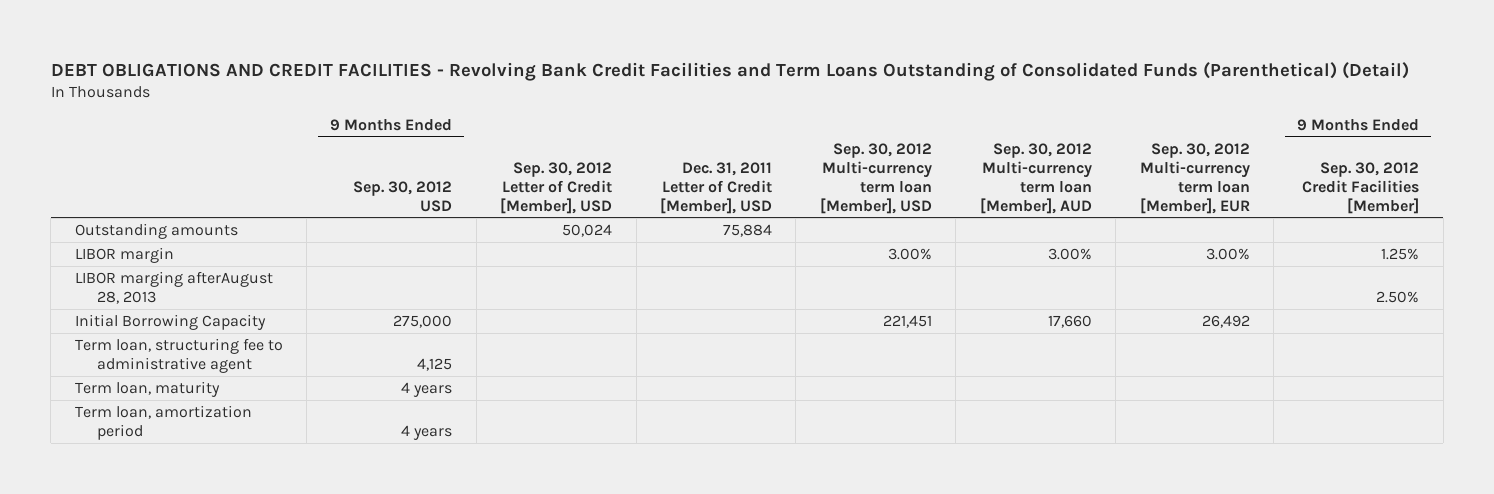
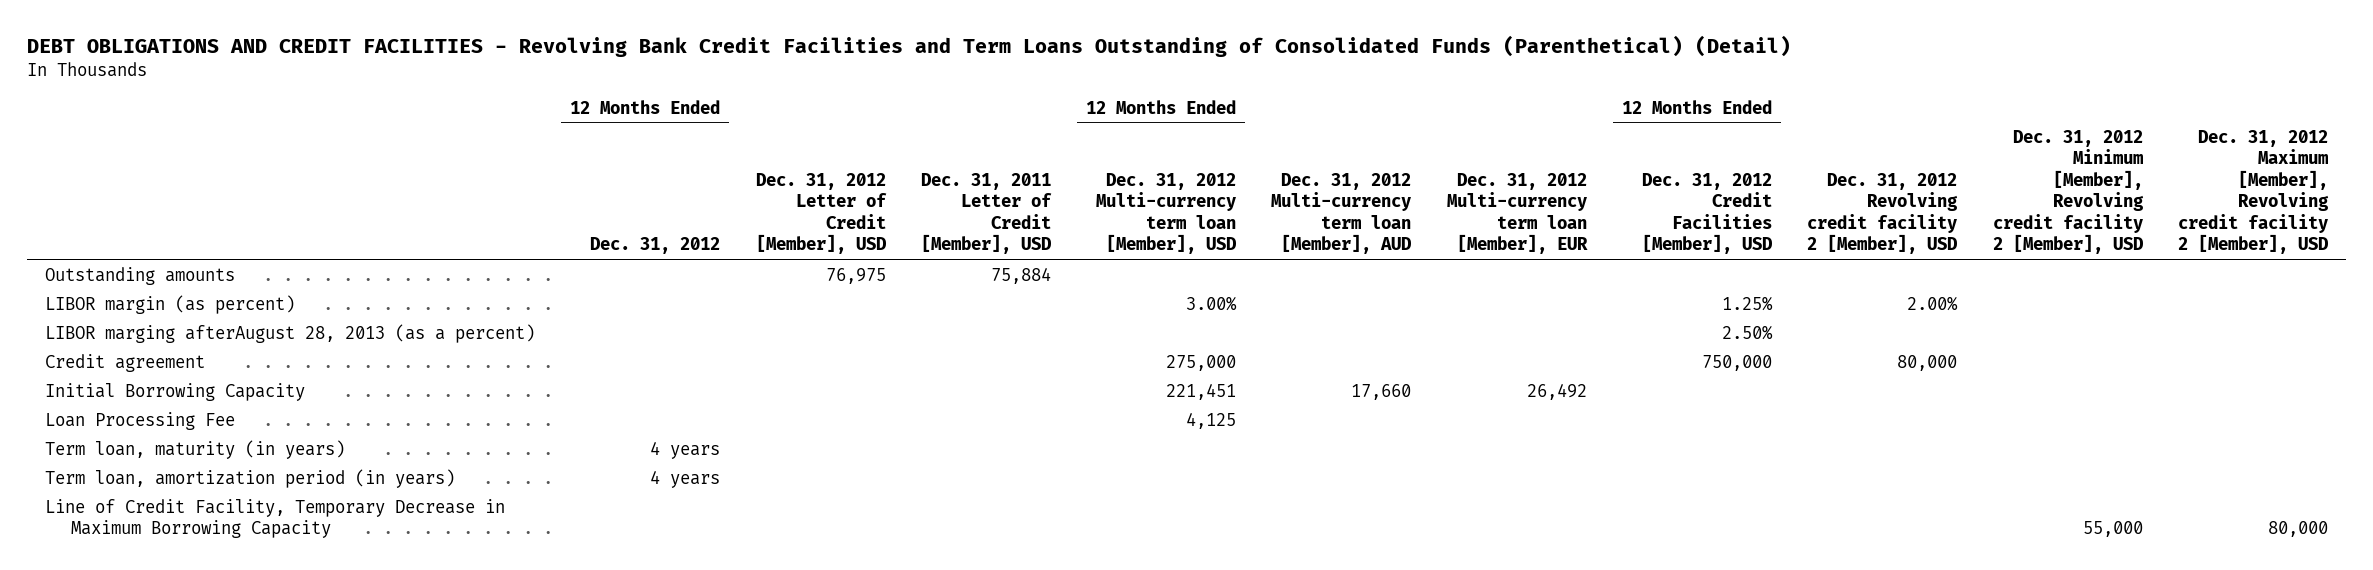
- | 9 Months Ended Sep. 30, 2012 USD | Sep. 30, 2012 Letter of Credit [Member], USD | Dec. 31, 2011 Letter of Credit [Member], USD | Sep. 30, 2012 Multi-currency term loan [Member], USD | Sep. 30, 2012 Multi-currency term loan [Member], AUD | Sep. 30, 2012 Multi-currency term loan [Member], EUR | 9 Months Ended Sep. 30, 2012 Credit Facilities [Member]
+ | 12 Months Ended Dec. 31, 2012 | Dec. 31, 2012 Letter of Credit [Member], USD | Dec. 31, 2011 Letter of Credit [Member], USD | 12 Months Ended Dec. 31, 2012 Multi-currency term loan [Member], USD | Dec. 31, 2012 Multi-currency term loan [Member], AUD | Dec. 31, 2012 Multi-currency term loan [Member], EUR | 12 Months Ended Dec. 31, 2012 Credit Facilities [Member], USD | Dec. 31, 2012 Revolving credit facility 2 [Member], USD | Dec. 31, 2012 Minimum [Member], Revolving credit facility 2 [Member], USD | Dec. 31, 2012 Maximum [Member], Revolving credit facility 2 [Member], USD
- LIBOR margin | | | | 3.00% | 3.00% | 3.00% | 1.25%
- LIBOR marging afterAugust 28, 2013 | | | | | | | 2.50%
+ LIBOR margin (as percent) | | | | 3.00% | | | 1.25% | 2.00% | |
+ LIBOR marging afterAugust 28, 2013 (as a percent) | | | | | | | 2.50% | | |
+ Credit agreement | | | | 275,000 | | | 750,000 | 80,000 | |
- Term loan, structuring fee to administrative agent | 4,125 | | | | | |
- Term loan, maturity | 4 years | | | | | |
- Term loan, amortization period | 4 years | | | | | |
+ Loan Processing Fee | | | | 4,125 | | | | | |
+ Term loan, maturity (in years) | 4 years | | | | | | | | |
+ Term loan, amortization period (in years) | 4 years | | | | | | | | |
+ Line of Credit Facility, Temporary Decrease in Maximum Borrowing Capacity | | | | | | | | | 55,000 | 80,000

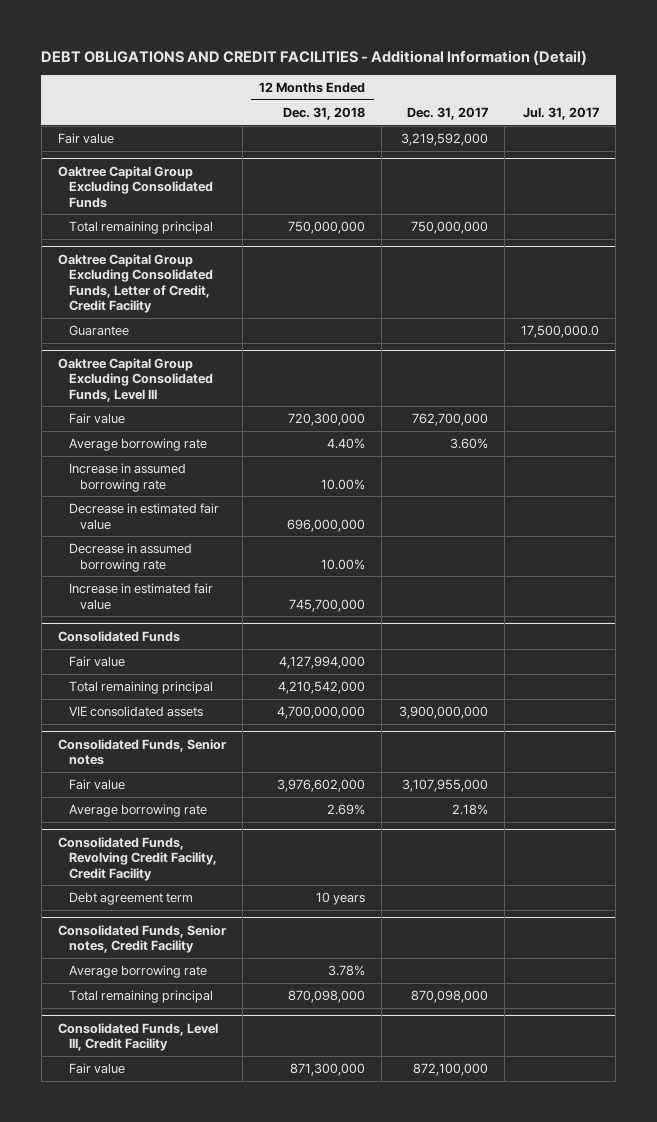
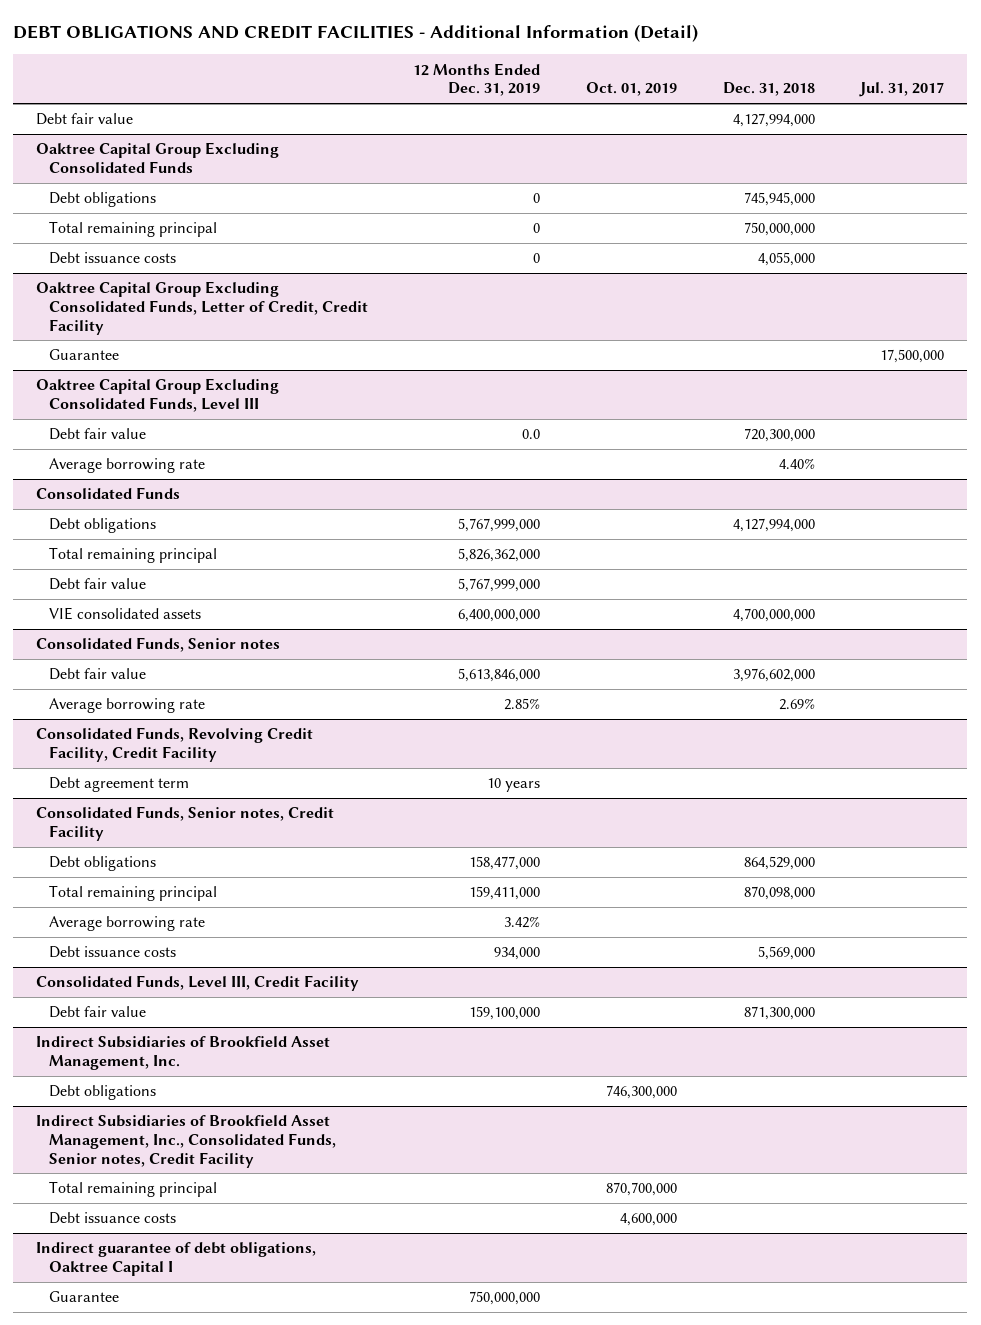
- | 12 Months Ended Dec. 31, 2018 | Dec. 31, 2017 | Jul. 31, 2017
+ | 12 Months Ended Dec. 31, 2019 | Oct. 01, 2019 | Dec. 31, 2018 | Jul. 31, 2017
- Fair value | | 3,219,592,000 |
+ Debt fair value | | | 4,127,994,000 |
@ Oaktree Capital Group Excluding Consolidated Funds
+ Debt obligations | 0 | | 745,945,000 |
+ Debt issuance costs | 0 | | 4,055,000 |
@ Oaktree Capital Group Excluding Consolidated Funds, Letter of Credit, Credit Facility
- Guarantee | | | 17,500,000.0
+ Guarantee | | | | 17,500,000
@ Oaktree Capital Group Excluding Consolidated Funds, Level III
- Fair value | 720,300,000 | 762,700,000 |
+ Debt fair value | 0.0 | | 720,300,000 |
- Increase in assumed borrowing rate | 10.00% | |
- Decrease in estimated fair value | 696,000,000 | |
- Decrease in assumed borrowing rate | 10.00% | |
- Increase in estimated fair value | 745,700,000 | |
@ Consolidated Funds
- Fair value | 4,127,994,000 | |
+ Debt obligations | 5,767,999,000 | | 4,127,994,000 |
+ Debt fair value | 5,767,999,000 | | |
@ Consolidated Funds, Senior notes
- Fair value | 3,976,602,000 | 3,107,955,000 |
+ Debt fair value | 5,613,846,000 | | 3,976,602,000 |
@ Consolidated Funds, Senior notes, Credit Facility
+ Debt obligations | 158,477,000 | | 864,529,000 |
moved down: Average borrowing rate | 3.42% | | |
+ Debt issuance costs | 934,000 | | 5,569,000 |
@ Consolidated Funds, Level III, Credit Facility
- Fair value | 871,300,000 | 872,100,000 |
+ Debt fair value | 159,100,000 | | 871,300,000 |
+ Indirect Subsidiaries of Brookfield Asset Management, Inc.
+ Debt obligations | | 746,300,000 | |
+ Indirect Subsidiaries of Brookfield Asset Management, Inc., Consolidated Funds, Senior notes, Credit Facility
+ Total remaining principal | | 870,700,000 | |
+ Debt issuance costs | | 4,600,000 | |
+ Indirect guarantee of debt obligations, Oaktree Capital I
+ Guarantee | 750,000,000 | | |

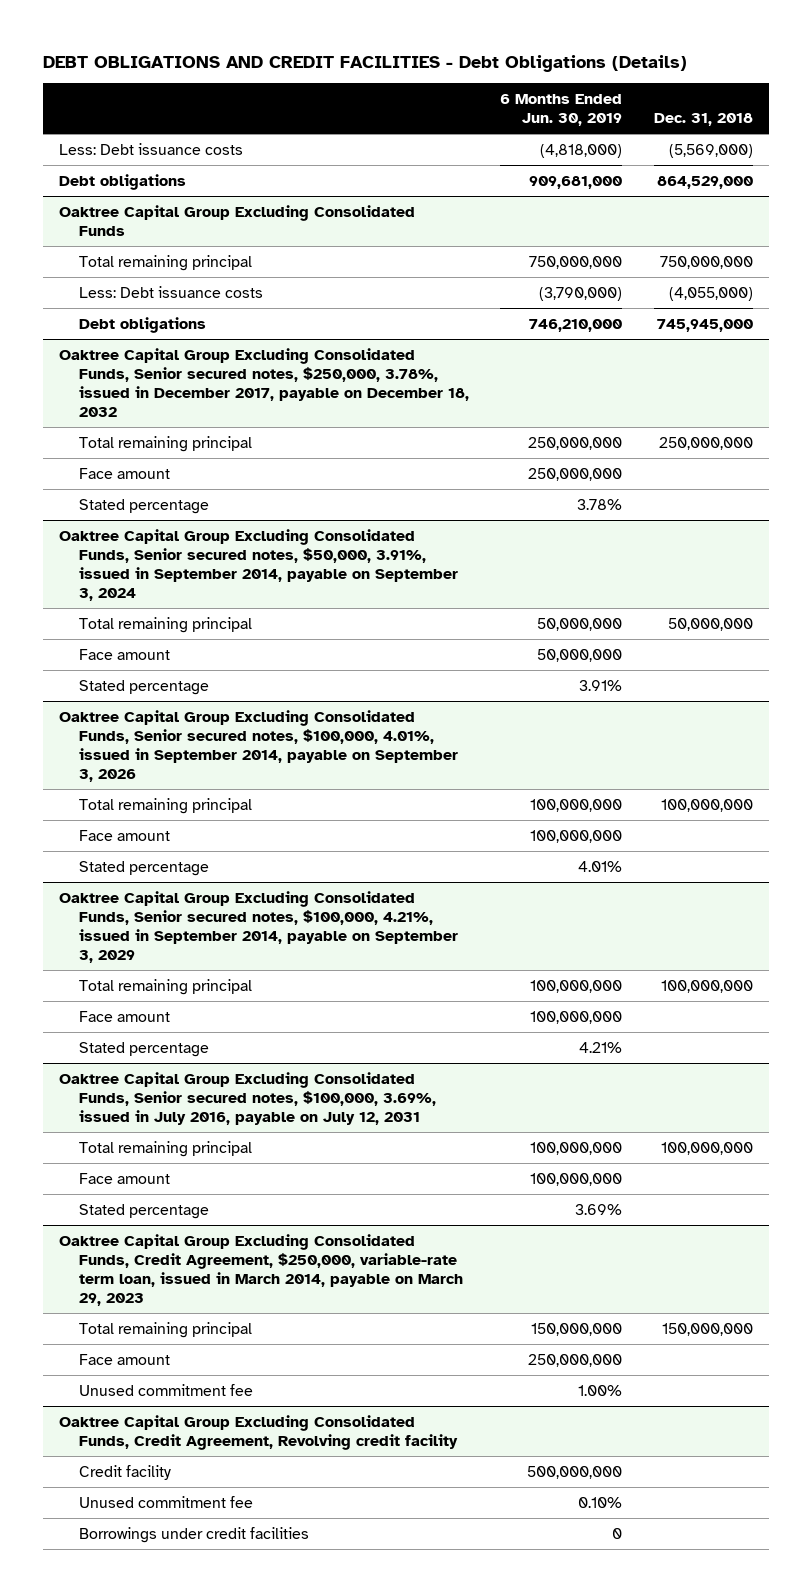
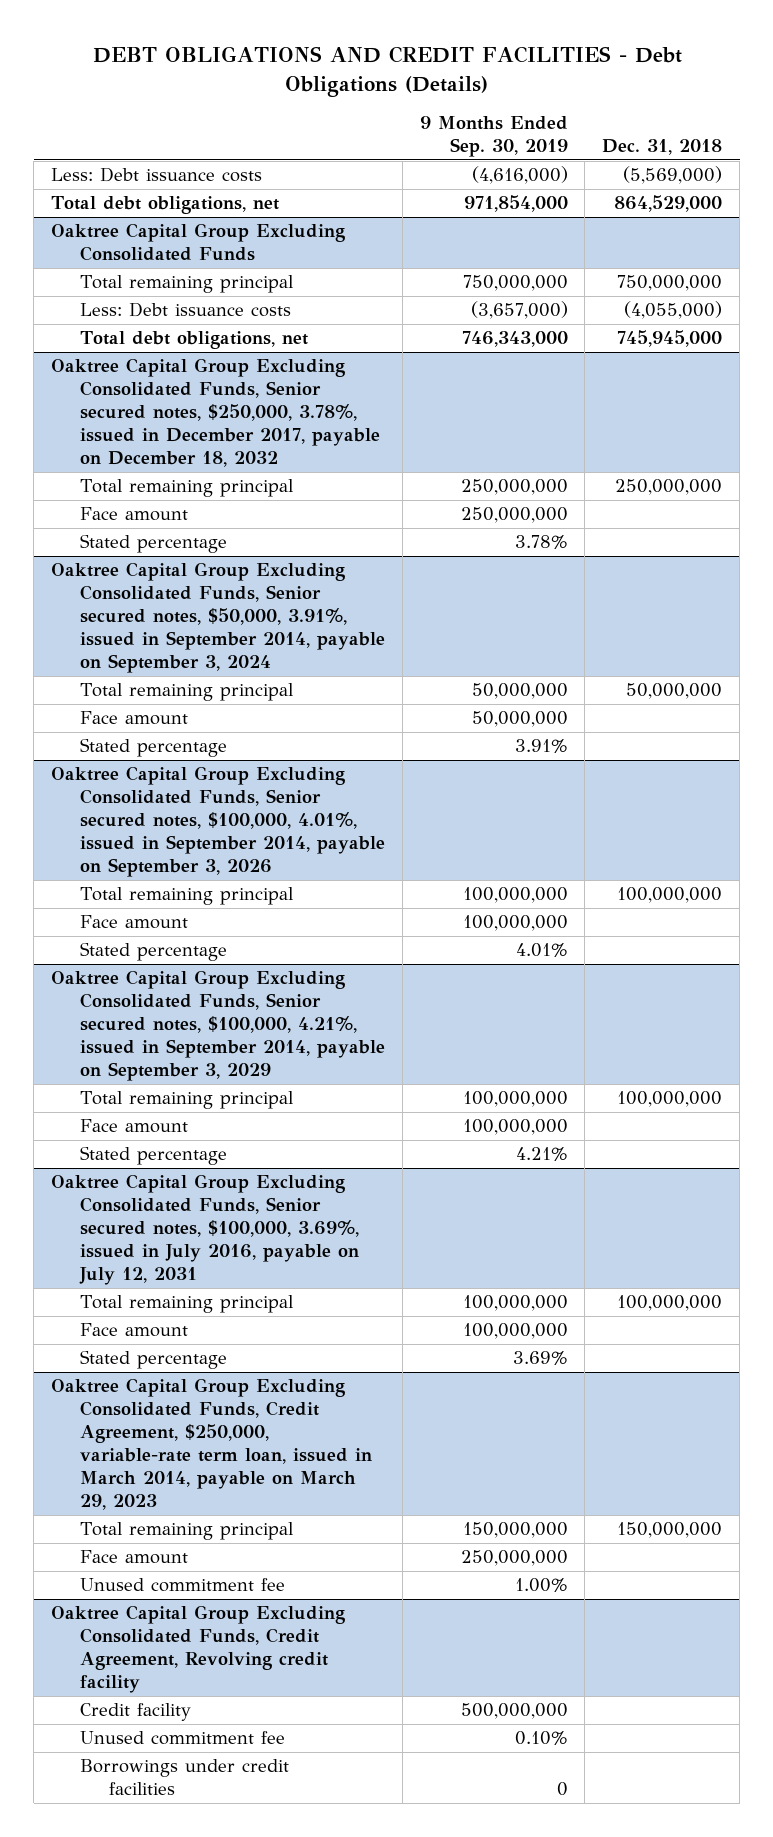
- | 6 Months Ended Jun. 30, 2019 | Dec. 31, 2018
+ | 9 Months Ended Sep. 30, 2019 | Dec. 31, 2018
- Debt obligations | 909,681,000 | 864,529,000
+ Total debt obligations, net | 971,854,000 | 864,529,000
@ Oaktree Capital Group Excluding Consolidated Funds
- Debt obligations | 746,210,000 | 745,945,000
+ Total debt obligations, net | 746,343,000 | 745,945,000

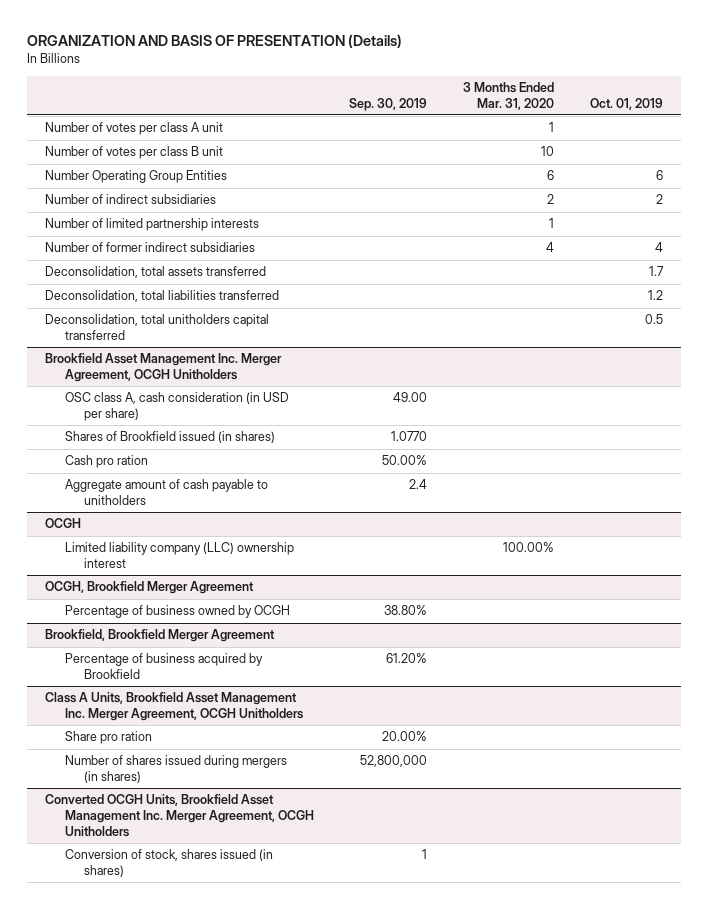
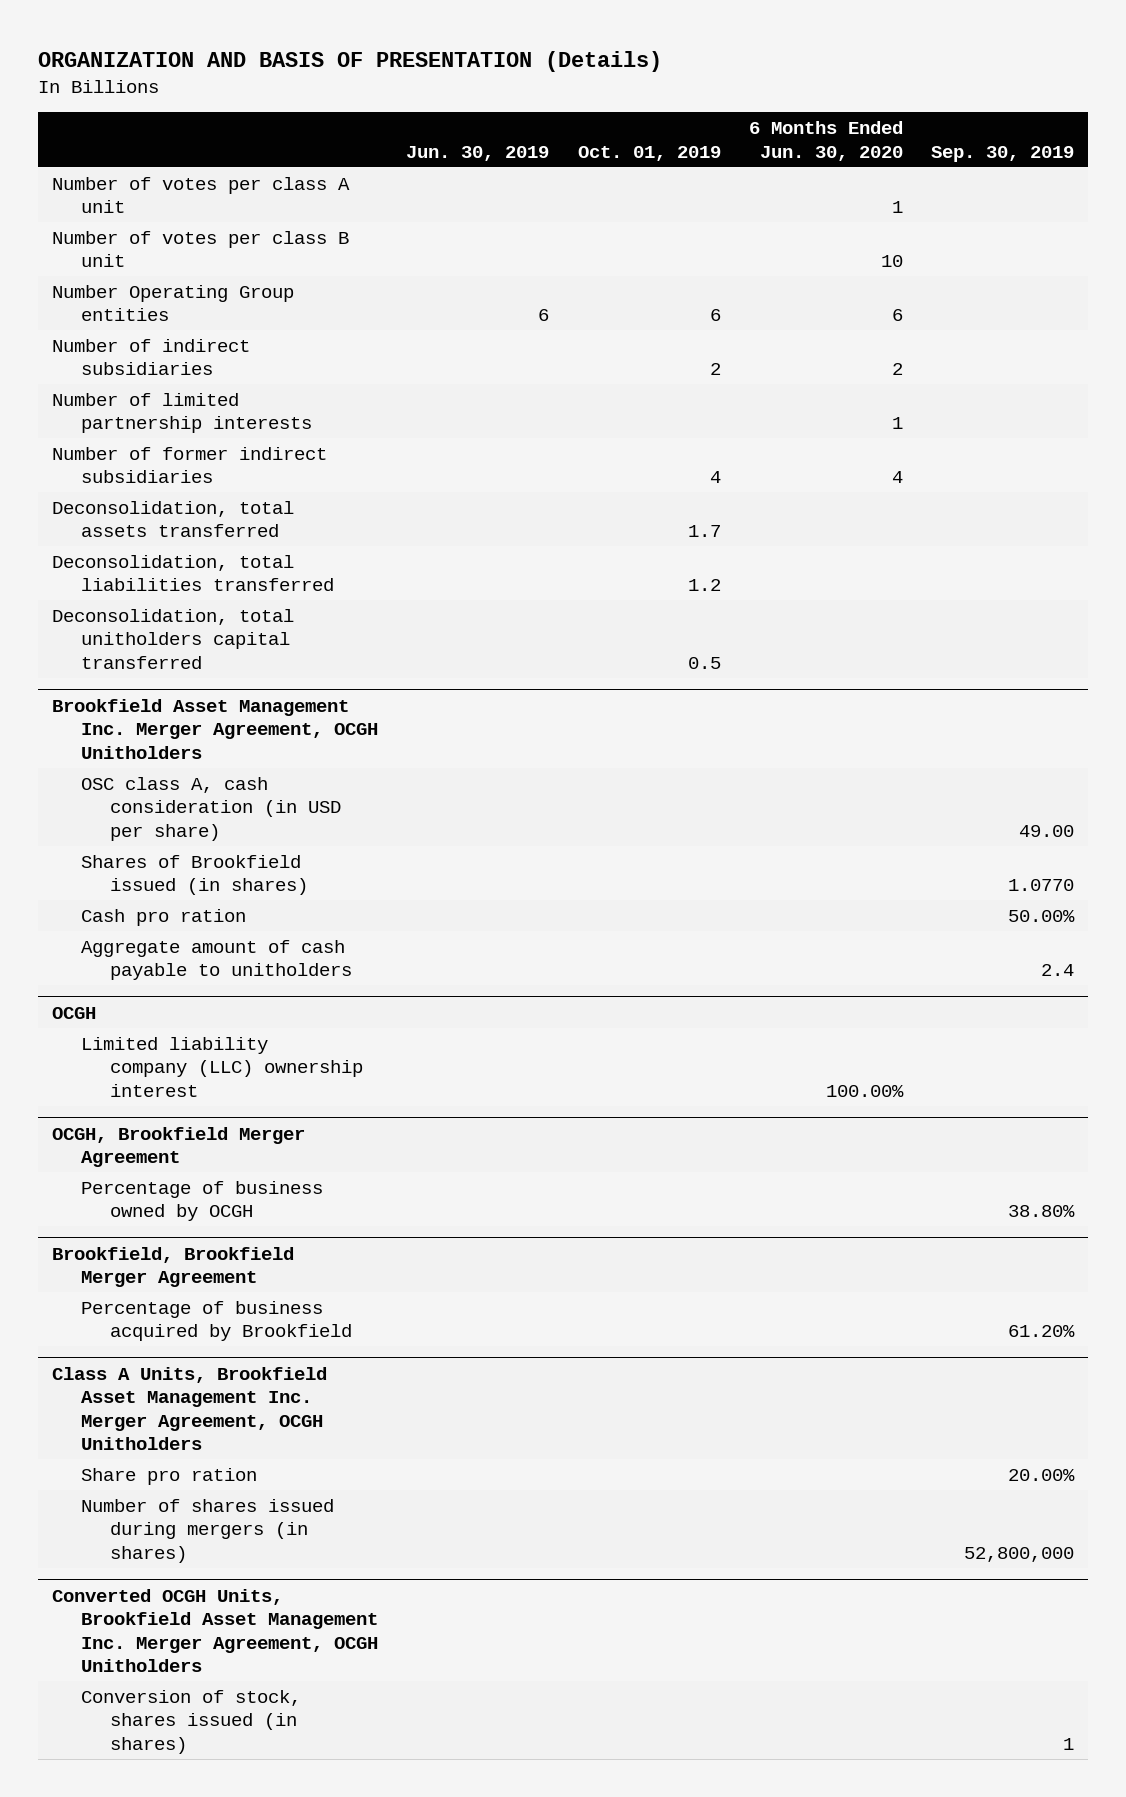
- | Sep. 30, 2019 | 3 Months Ended Mar. 31, 2020 | Oct. 01, 2019
+ | Jun. 30, 2019 | Oct. 01, 2019 | 6 Months Ended Jun. 30, 2020 | Sep. 30, 2019
- Number Operating Group Entities | | 6 | 6
+ Number Operating Group entities | 6 | 6 | 6 |

